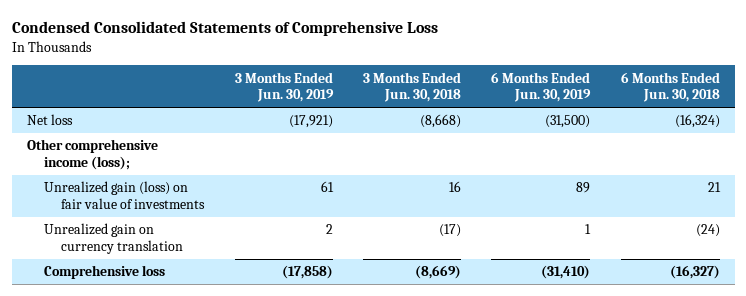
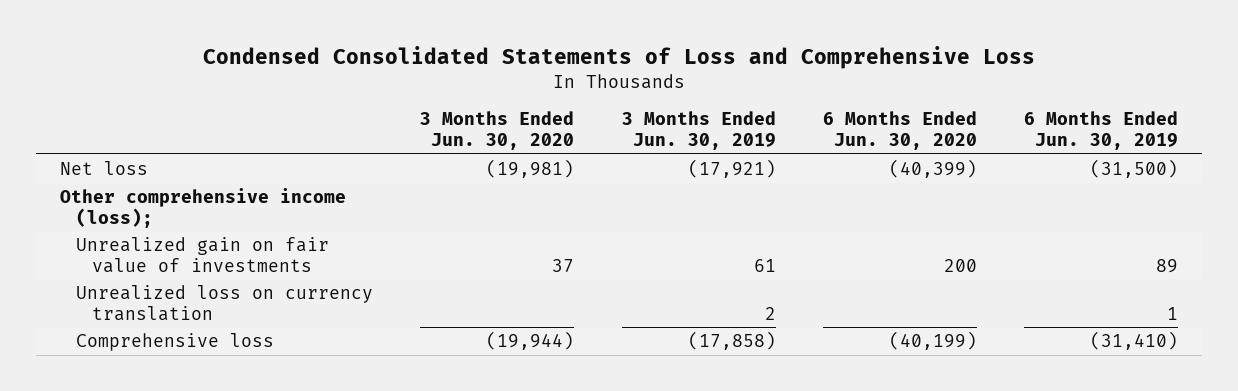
- Condensed Consolidated Statements of Comprehensive Loss
+ Condensed Consolidated Statements of Loss and Comprehensive Loss
- | 3 Months Ended Jun. 30, 2019 | 3 Months Ended Jun. 30, 2018 | 6 Months Ended Jun. 30, 2019 | 6 Months Ended Jun. 30, 2018
+ | 3 Months Ended Jun. 30, 2020 | 3 Months Ended Jun. 30, 2019 | 6 Months Ended Jun. 30, 2020 | 6 Months Ended Jun. 30, 2019
- Unrealized gain (loss) on fair value of investments | 61 | 16 | 89 | 21
- Unrealized gain on currency translation | 2 | (17) | 1 | (24)
+ Unrealized gain on fair value of investments | 37 | 61 | 200 | 89
+ Unrealized loss on currency translation | | 2 | | 1

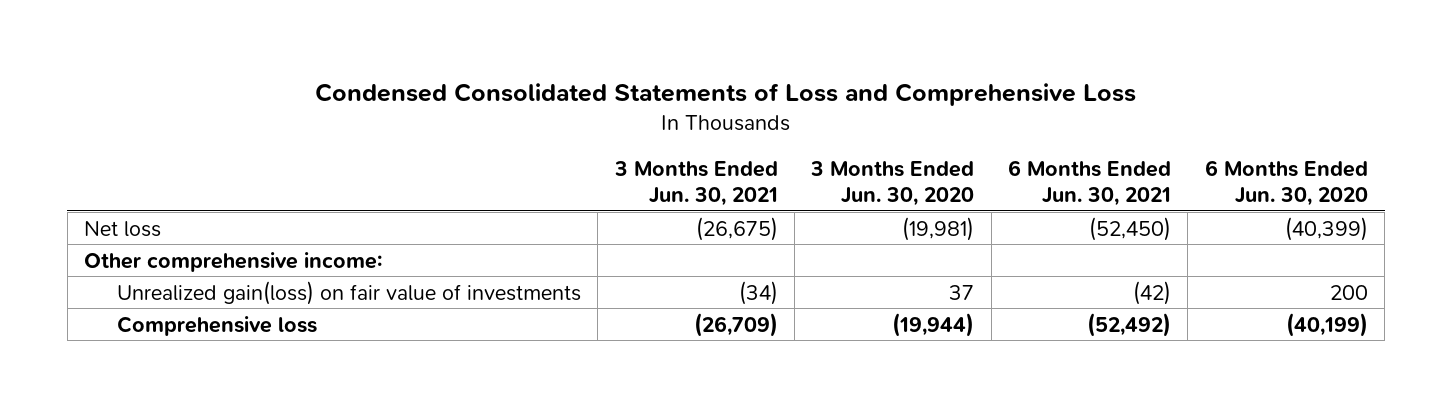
- | 3 Months Ended Jun. 30, 2020 | 3 Months Ended Jun. 30, 2019 | 6 Months Ended Jun. 30, 2020 | 6 Months Ended Jun. 30, 2019
+ | 3 Months Ended Jun. 30, 2021 | 3 Months Ended Jun. 30, 2020 | 6 Months Ended Jun. 30, 2021 | 6 Months Ended Jun. 30, 2020
- Other comprehensive income (loss);
- Unrealized gain on fair value of investments | 37 | 61 | 200 | 89
- Unrealized loss on currency translation | | 2 | | 1
+ Other comprehensive income:
+ Unrealized gain(loss) on fair value of investments | (34) | 37 | (42) | 200

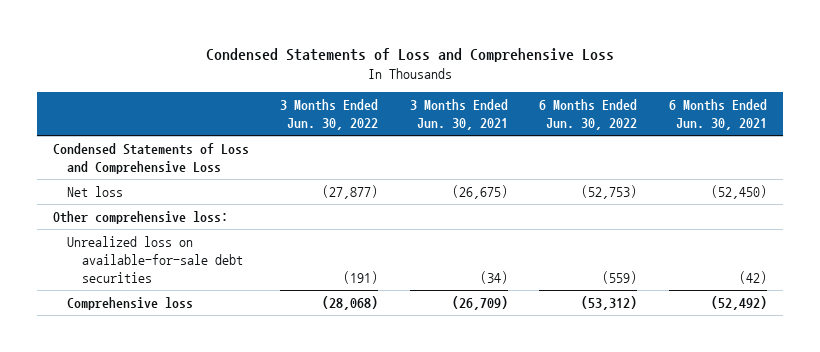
- Condensed Consolidated Statements of Loss and Comprehensive Loss
+ Condensed Statements of Loss and Comprehensive Loss
- | 3 Months Ended Jun. 30, 2021 | 3 Months Ended Jun. 30, 2020 | 6 Months Ended Jun. 30, 2021 | 6 Months Ended Jun. 30, 2020
+ | 3 Months Ended Jun. 30, 2022 | 3 Months Ended Jun. 30, 2021 | 6 Months Ended Jun. 30, 2022 | 6 Months Ended Jun. 30, 2021
+ Condensed Statements of Loss and Comprehensive Loss
- Other comprehensive income:
- Unrealized gain(loss) on fair value of investments | (34) | 37 | (42) | 200
+ Other comprehensive loss:
+ Unrealized loss on available-for-sale debt securities | (191) | (34) | (559) | (42)

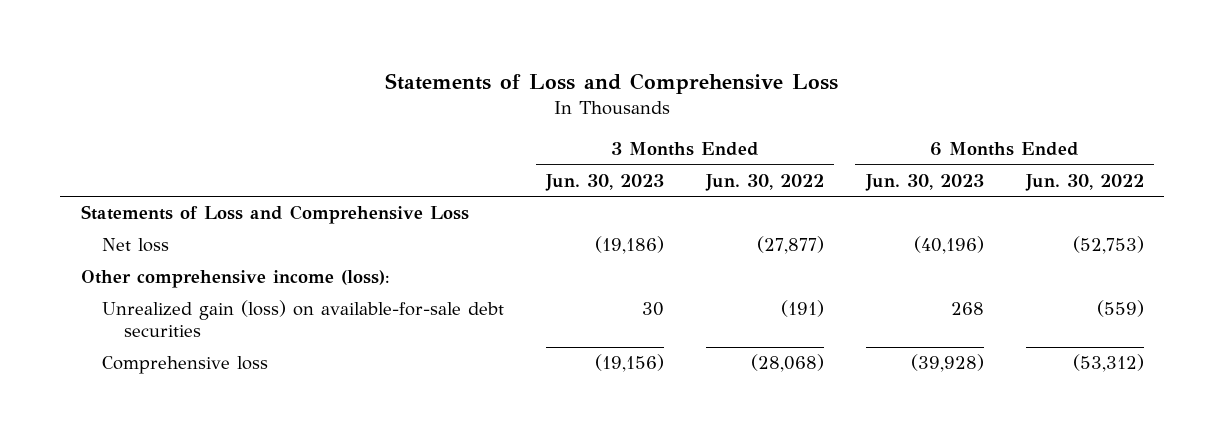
- Condensed Statements of Loss and Comprehensive Loss
+ Statements of Loss and Comprehensive Loss
- | 3 Months Ended Jun. 30, 2022 | 3 Months Ended Jun. 30, 2021 | 6 Months Ended Jun. 30, 2022 | 6 Months Ended Jun. 30, 2021
+ | 3 Months Ended Jun. 30, 2023 | 3 Months Ended Jun. 30, 2022 | 6 Months Ended Jun. 30, 2023 | 6 Months Ended Jun. 30, 2022
- Condensed Statements of Loss and Comprehensive Loss
+ Statements of Loss and Comprehensive Loss
- Other comprehensive loss:
- Unrealized loss on available-for-sale debt securities | (191) | (34) | (559) | (42)
+ Other comprehensive income (loss):
+ Unrealized gain (loss) on available-for-sale debt securities | 30 | (191) | 268 | (559)

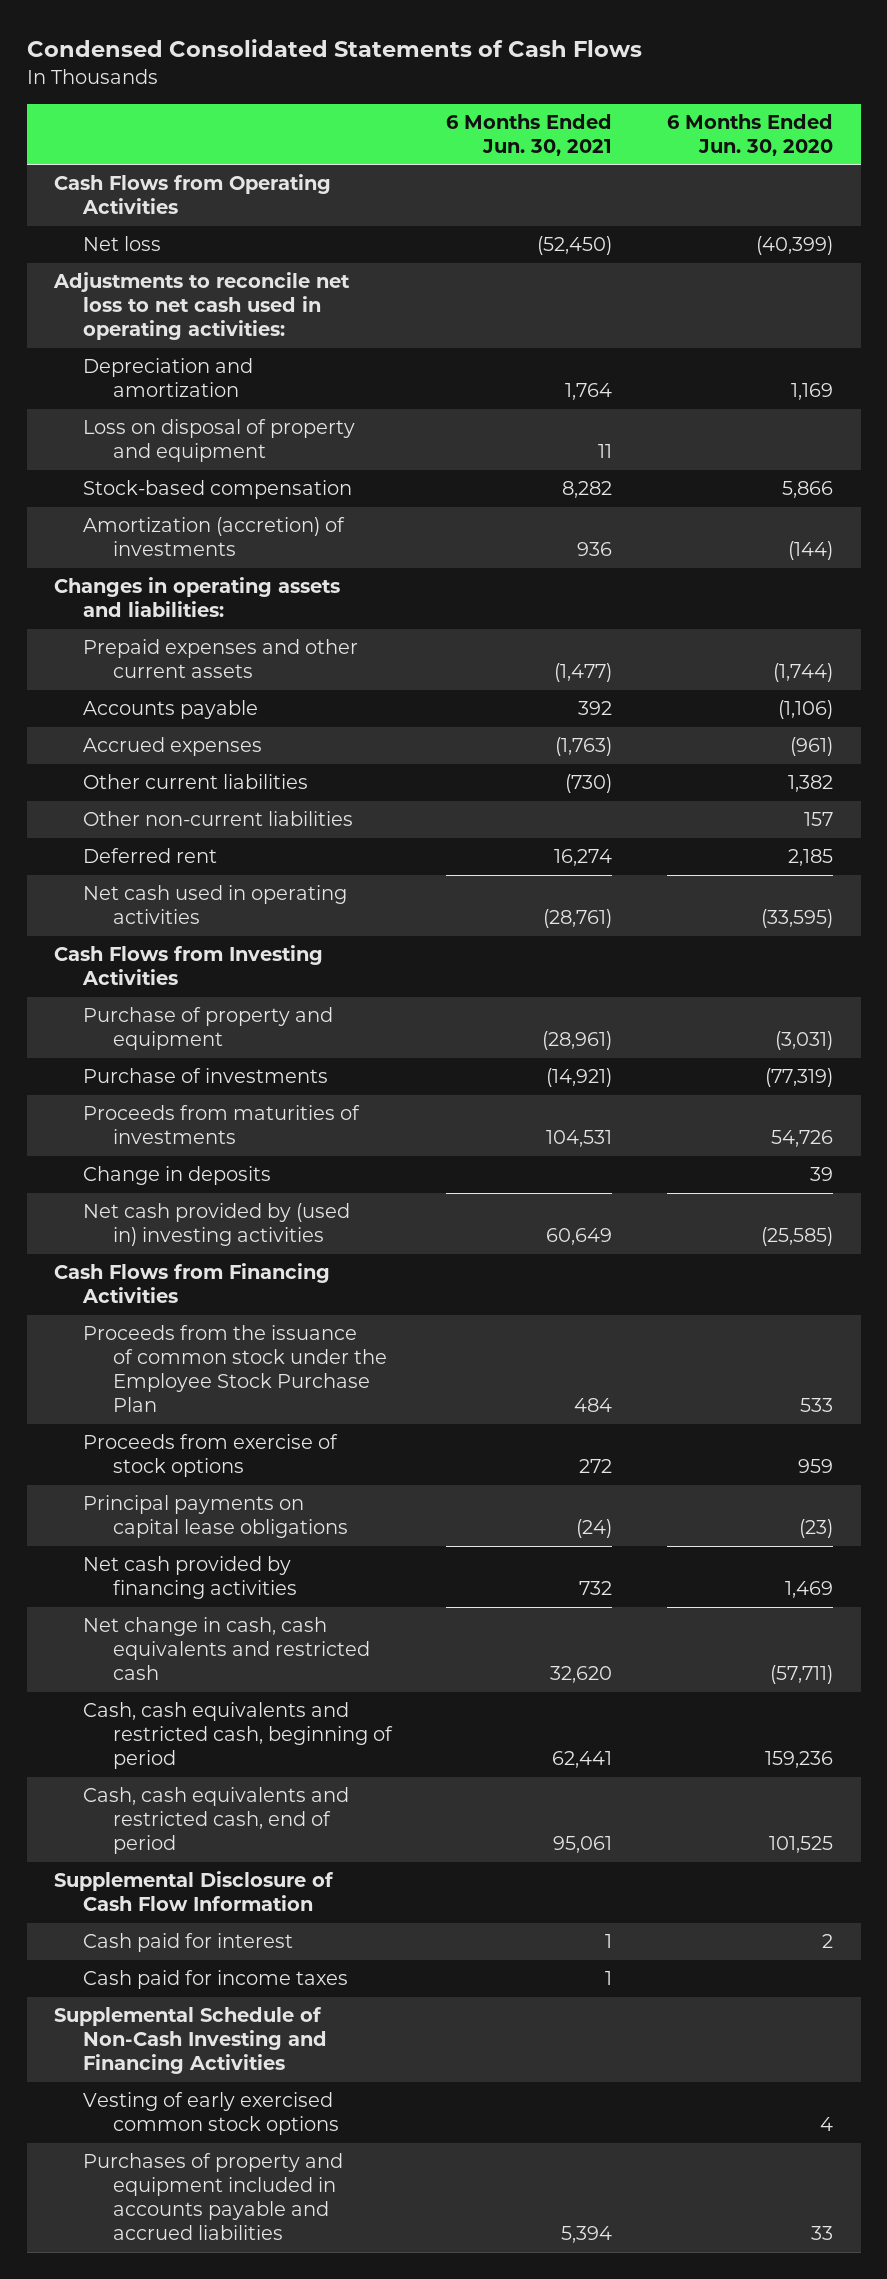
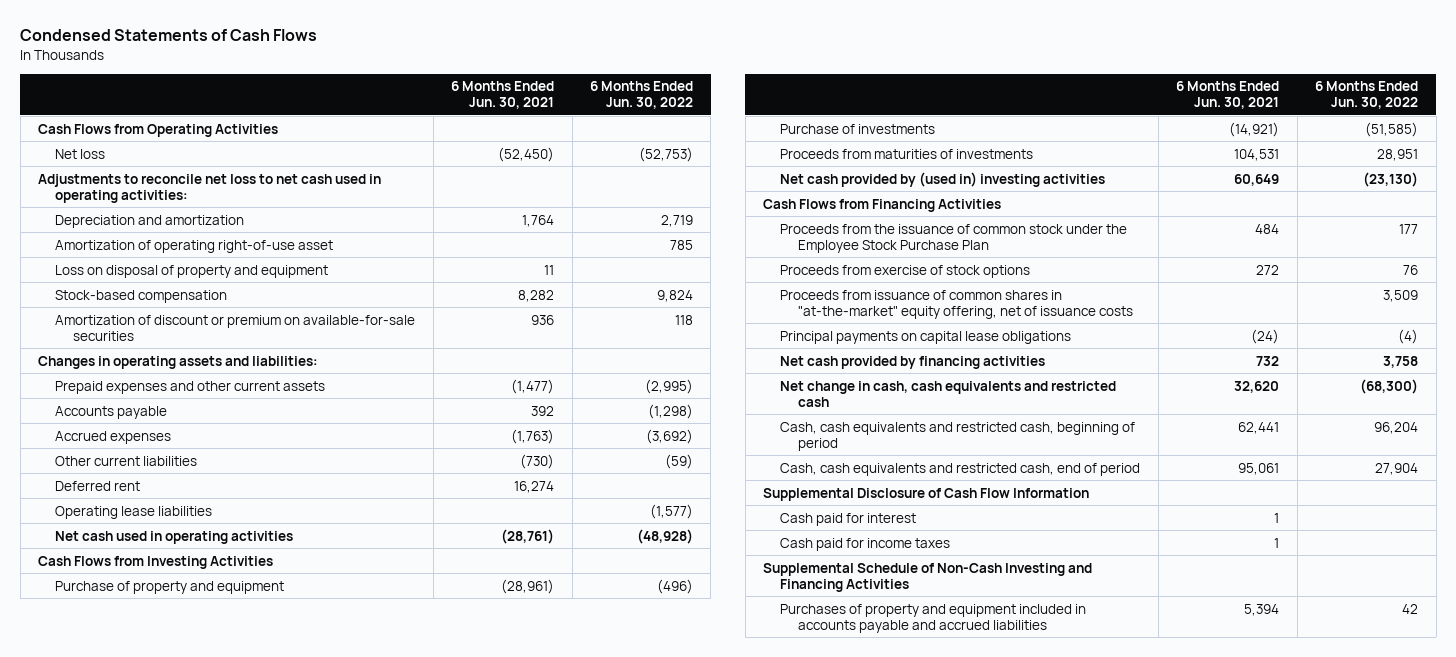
- Condensed Consolidated Statements of Cash Flows
+ Condensed Statements of Cash Flows
- | 6 Months Ended Jun. 30, 2021 | 6 Months Ended Jun. 30, 2020
+ | 6 Months Ended Jun. 30, 2021 | 6 Months Ended Jun. 30, 2022
+ Amortization of operating right-of-use asset | | 785
- Amortization (accretion) of investments | 936 | (144)
+ Amortization of discount or premium on available-for-sale securities | 936 | 118
- Other non-current liabilities | | 157
+ Operating lease liabilities | | (1,577)
- Change in deposits | | 39
+ Proceeds from issuance of common shares in "at-the-market" equity offering, net of issuance costs | | 3,509
- Vesting of early exercised common stock options | | 4

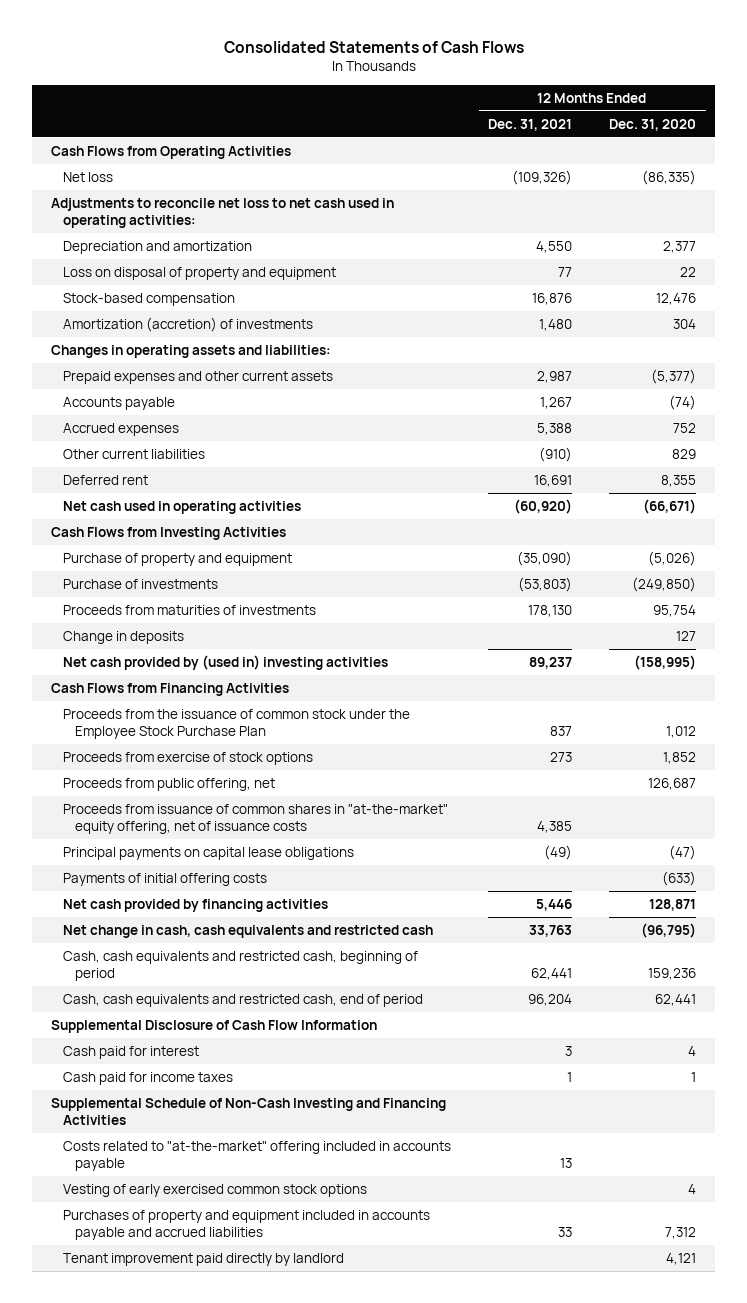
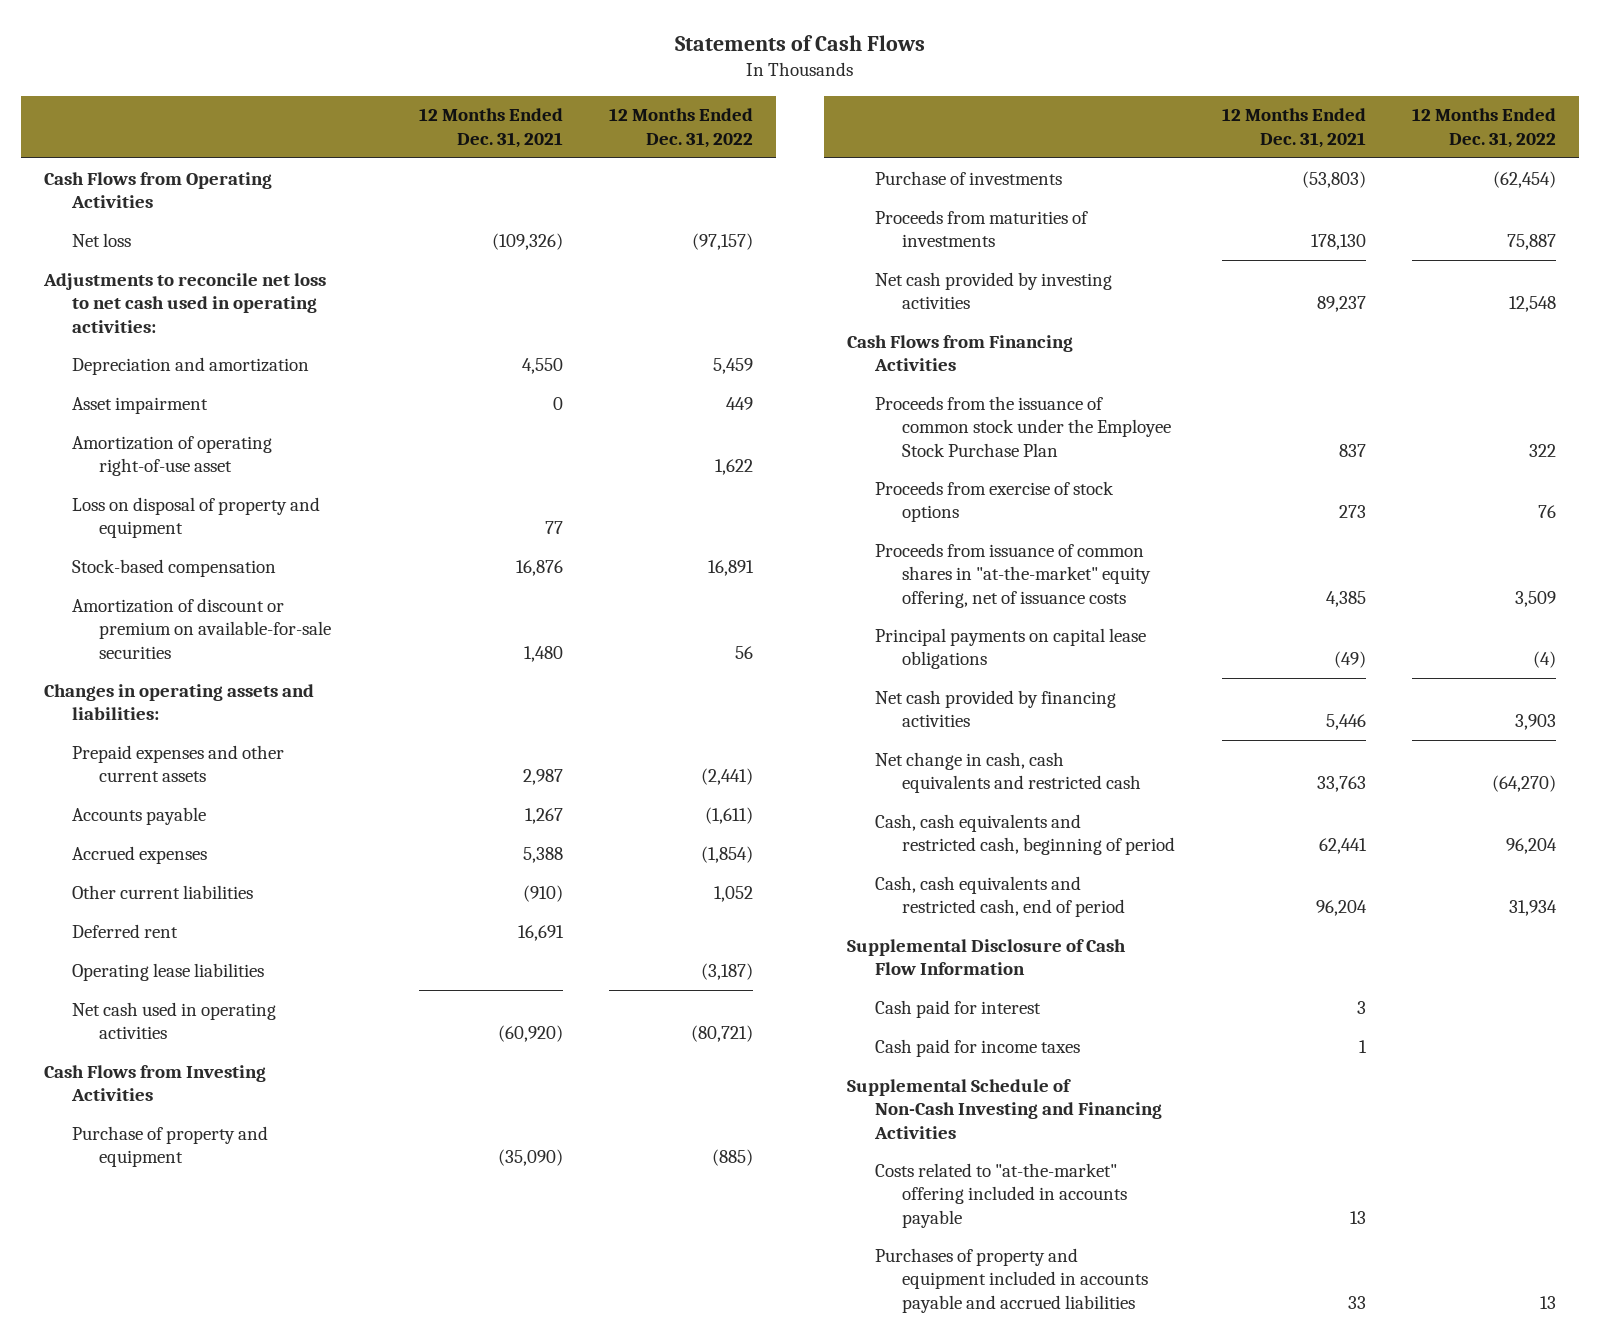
- Consolidated Statements of Cash Flows
+ Statements of Cash Flows
- | 12 Months Ended Dec. 31, 2021 | 12 Months Ended Dec. 31, 2020
+ | 12 Months Ended Dec. 31, 2021 | 12 Months Ended Dec. 31, 2022
+ Asset impairment | 0 | 449
+ Amortization of operating right-of-use asset | | 1,622
- Amortization (accretion) of investments | 1,480 | 304
+ Amortization of discount or premium on available-for-sale securities | 1,480 | 56
+ Operating lease liabilities | | (3,187)
- Change in deposits | | 127
- Net cash provided by (used in) investing activities | 89,237 | (158,995)
+ Net cash provided by investing activities | 89,237 | 12,548
- Proceeds from public offering, net | | 126,687
- Payments of initial offering costs | | (633)
- Vesting of early exercised common stock options | | 4
- Tenant improvement paid directly by landlord | | 4,121

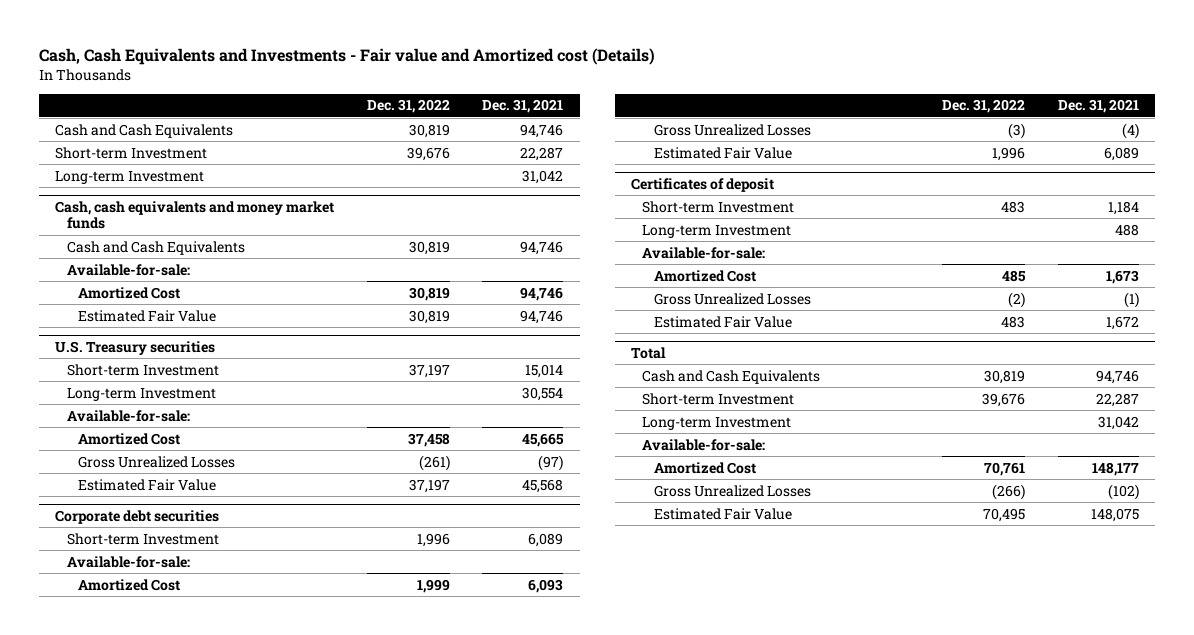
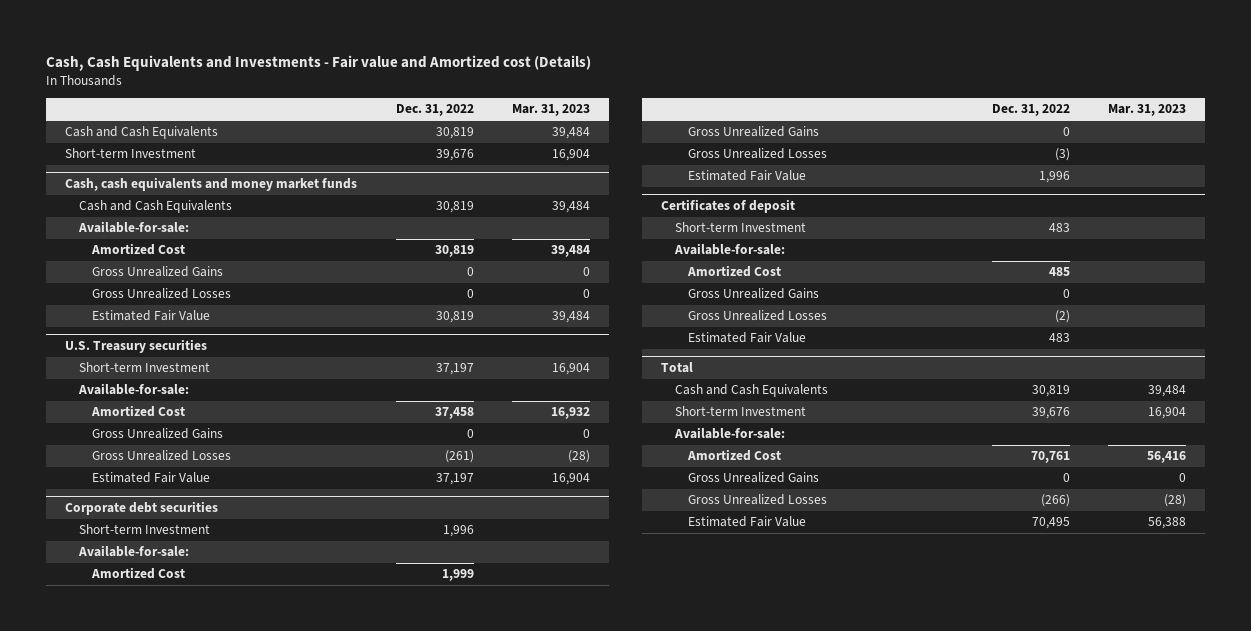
- | Dec. 31, 2022 | Dec. 31, 2021
+ | Dec. 31, 2022 | Mar. 31, 2023
- Long-term Investment | | 31,042
@ Cash, cash equivalents and money market funds
+ Gross Unrealized Gains | 0 | 0
+ Gross Unrealized Losses | 0 | 0
@ U.S. Treasury securities
- Long-term Investment | | 30,554
+ Gross Unrealized Gains | 0 | 0
@ Corporate debt securities
+ Gross Unrealized Gains | 0 |
@ Certificates of deposit
- Long-term Investment | | 488
+ Gross Unrealized Gains | 0 |
@ Total
- Long-term Investment | | 31,042
+ Gross Unrealized Gains | 0 | 0

